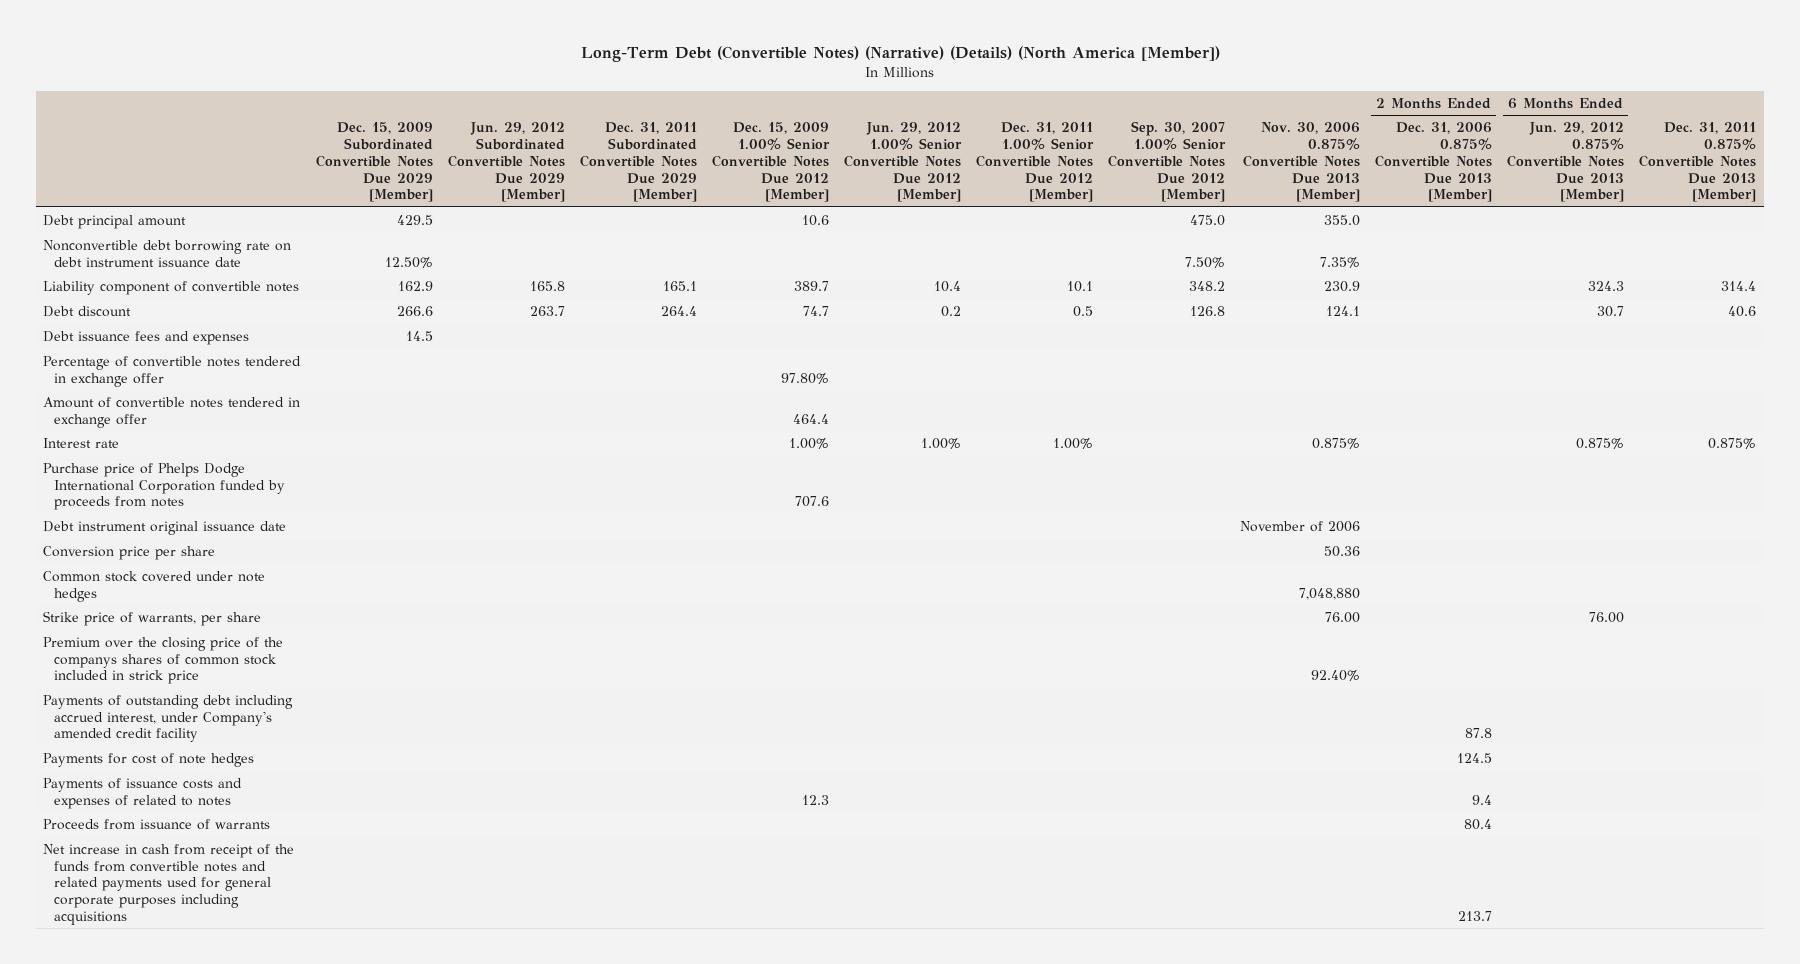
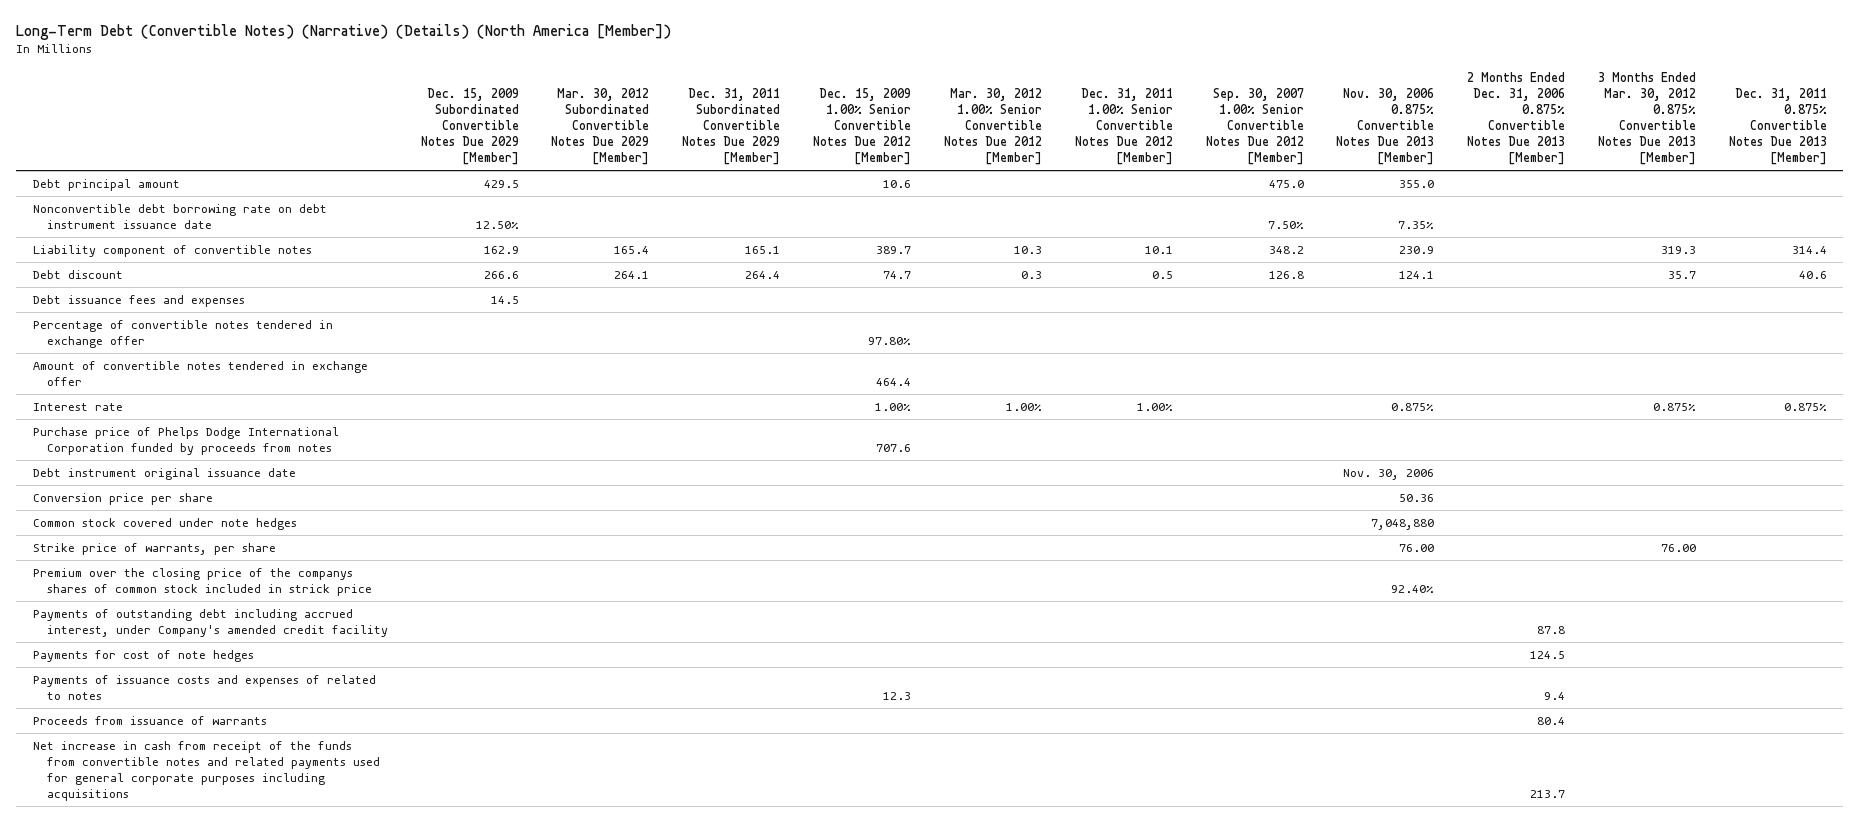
- | Dec. 15, 2009 Subordinated Convertible Notes Due 2029 [Member] | Jun. 29, 2012 Subordinated Convertible Notes Due 2029 [Member] | Dec. 31, 2011 Subordinated Convertible Notes Due 2029 [Member] | Dec. 15, 2009 1.00% Senior Convertible Notes Due 2012 [Member] | Jun. 29, 2012 1.00% Senior Convertible Notes Due 2012 [Member] | Dec. 31, 2011 1.00% Senior Convertible Notes Due 2012 [Member] | Sep. 30, 2007 1.00% Senior Convertible Notes Due 2012 [Member] | Nov. 30, 2006 0.875% Convertible Notes Due 2013 [Member] | 2 Months Ended Dec. 31, 2006 0.875% Convertible Notes Due 2013 [Member] | 6 Months Ended Jun. 29, 2012 0.875% Convertible Notes Due 2013 [Member] | Dec. 31, 2011 0.875% Convertible Notes Due 2013 [Member]
+ | Dec. 15, 2009 Subordinated Convertible Notes Due 2029 [Member] | Mar. 30, 2012 Subordinated Convertible Notes Due 2029 [Member] | Dec. 31, 2011 Subordinated Convertible Notes Due 2029 [Member] | Dec. 15, 2009 1.00% Senior Convertible Notes Due 2012 [Member] | Mar. 30, 2012 1.00% Senior Convertible Notes Due 2012 [Member] | Dec. 31, 2011 1.00% Senior Convertible Notes Due 2012 [Member] | Sep. 30, 2007 1.00% Senior Convertible Notes Due 2012 [Member] | Nov. 30, 2006 0.875% Convertible Notes Due 2013 [Member] | 2 Months Ended Dec. 31, 2006 0.875% Convertible Notes Due 2013 [Member] | 3 Months Ended Mar. 30, 2012 0.875% Convertible Notes Due 2013 [Member] | Dec. 31, 2011 0.875% Convertible Notes Due 2013 [Member]
- Debt instrument original issuance date | | | | | | | | November of 2006 | | |
+ Debt instrument original issuance date | | | | | | | | Nov. 30, 2006 | | |

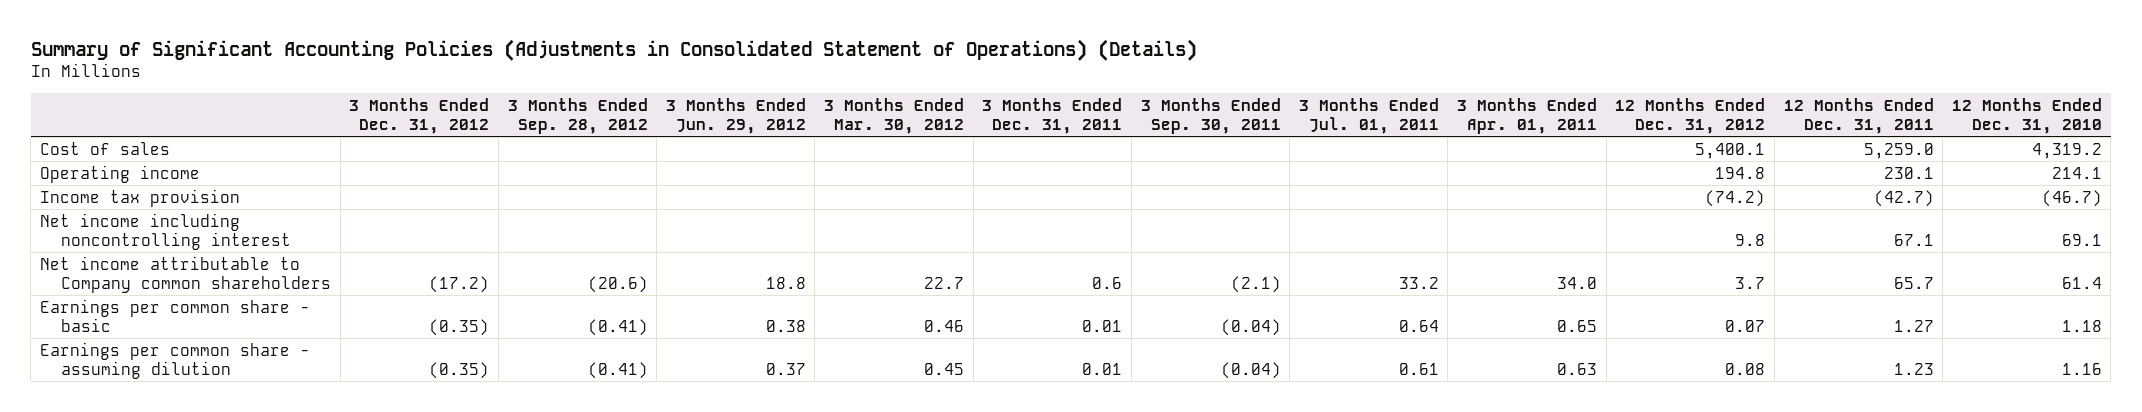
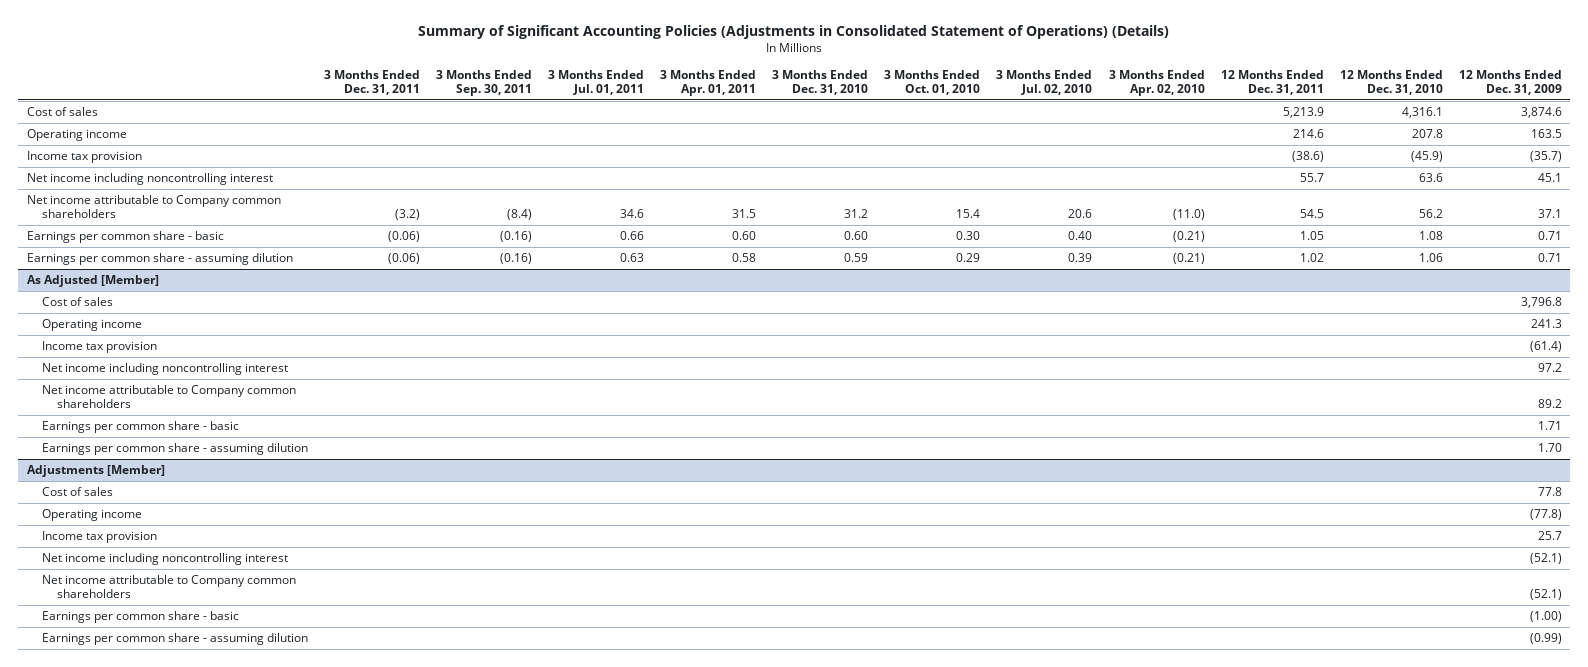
- | 3 Months Ended Dec. 31, 2012 | 3 Months Ended Sep. 28, 2012 | 3 Months Ended Jun. 29, 2012 | 3 Months Ended Mar. 30, 2012 | 3 Months Ended Dec. 31, 2011 | 3 Months Ended Sep. 30, 2011 | 3 Months Ended Jul. 01, 2011 | 3 Months Ended Apr. 01, 2011 | 12 Months Ended Dec. 31, 2012 | 12 Months Ended Dec. 31, 2011 | 12 Months Ended Dec. 31, 2010
+ | 3 Months Ended Dec. 31, 2011 | 3 Months Ended Sep. 30, 2011 | 3 Months Ended Jul. 01, 2011 | 3 Months Ended Apr. 01, 2011 | 3 Months Ended Dec. 31, 2010 | 3 Months Ended Oct. 01, 2010 | 3 Months Ended Jul. 02, 2010 | 3 Months Ended Apr. 02, 2010 | 12 Months Ended Dec. 31, 2011 | 12 Months Ended Dec. 31, 2010 | 12 Months Ended Dec. 31, 2009
- Cost of sales | | | | | | | | | 5,400.1 | 5,259.0 | 4,319.2
- Operating income | | | | | | | | | 194.8 | 230.1 | 214.1
- Income tax provision | | | | | | | | | (74.2) | (42.7) | (46.7)
- Net income including noncontrolling interest | | | | | | | | | 9.8 | 67.1 | 69.1
- Net income attributable to Company common shareholders | (17.2) | (20.6) | 18.8 | 22.7 | 0.6 | (2.1) | 33.2 | 34.0 | 3.7 | 65.7 | 61.4
- Earnings per common share - basic | (0.35) | (0.41) | 0.38 | 0.46 | 0.01 | (0.04) | 0.64 | 0.65 | 0.07 | 1.27 | 1.18
- Earnings per common share - assuming dilution | (0.35) | (0.41) | 0.37 | 0.45 | 0.01 | (0.04) | 0.61 | 0.63 | 0.08 | 1.23 | 1.16
+ Cost of sales | | | | | | | | | 5,213.9 | 4,316.1 | 3,874.6
+ Operating income | | | | | | | | | 214.6 | 207.8 | 163.5
+ Income tax provision | | | | | | | | | (38.6) | (45.9) | (35.7)
+ Net income including noncontrolling interest | | | | | | | | | 55.7 | 63.6 | 45.1
+ Net income attributable to Company common shareholders | (3.2) | (8.4) | 34.6 | 31.5 | 31.2 | 15.4 | 20.6 | (11.0) | 54.5 | 56.2 | 37.1
+ Earnings per common share - basic | (0.06) | (0.16) | 0.66 | 0.60 | 0.60 | 0.30 | 0.40 | (0.21) | 1.05 | 1.08 | 0.71
+ Earnings per common share - assuming dilution | (0.06) | (0.16) | 0.63 | 0.58 | 0.59 | 0.29 | 0.39 | (0.21) | 1.02 | 1.06 | 0.71
+ As Adjusted [Member]
+ Cost of sales | | | | | | | | | | | 3,796.8
+ Operating income | | | | | | | | | | | 241.3
+ Income tax provision | | | | | | | | | | | (61.4)
+ Net income including noncontrolling interest | | | | | | | | | | | 97.2
+ Net income attributable to Company common shareholders | | | | | | | | | | | 89.2
+ Earnings per common share - basic | | | | | | | | | | | 1.71
+ Earnings per common share - assuming dilution | | | | | | | | | | | 1.70
+ Adjustments [Member]
+ Cost of sales | | | | | | | | | | | 77.8
+ Operating income | | | | | | | | | | | (77.8)
+ Income tax provision | | | | | | | | | | | 25.7
+ Net income including noncontrolling interest | | | | | | | | | | | (52.1)
+ Net income attributable to Company common shareholders | | | | | | | | | | | (52.1)
+ Earnings per common share - basic | | | | | | | | | | | (1.00)
+ Earnings per common share - assuming dilution | | | | | | | | | | | (0.99)

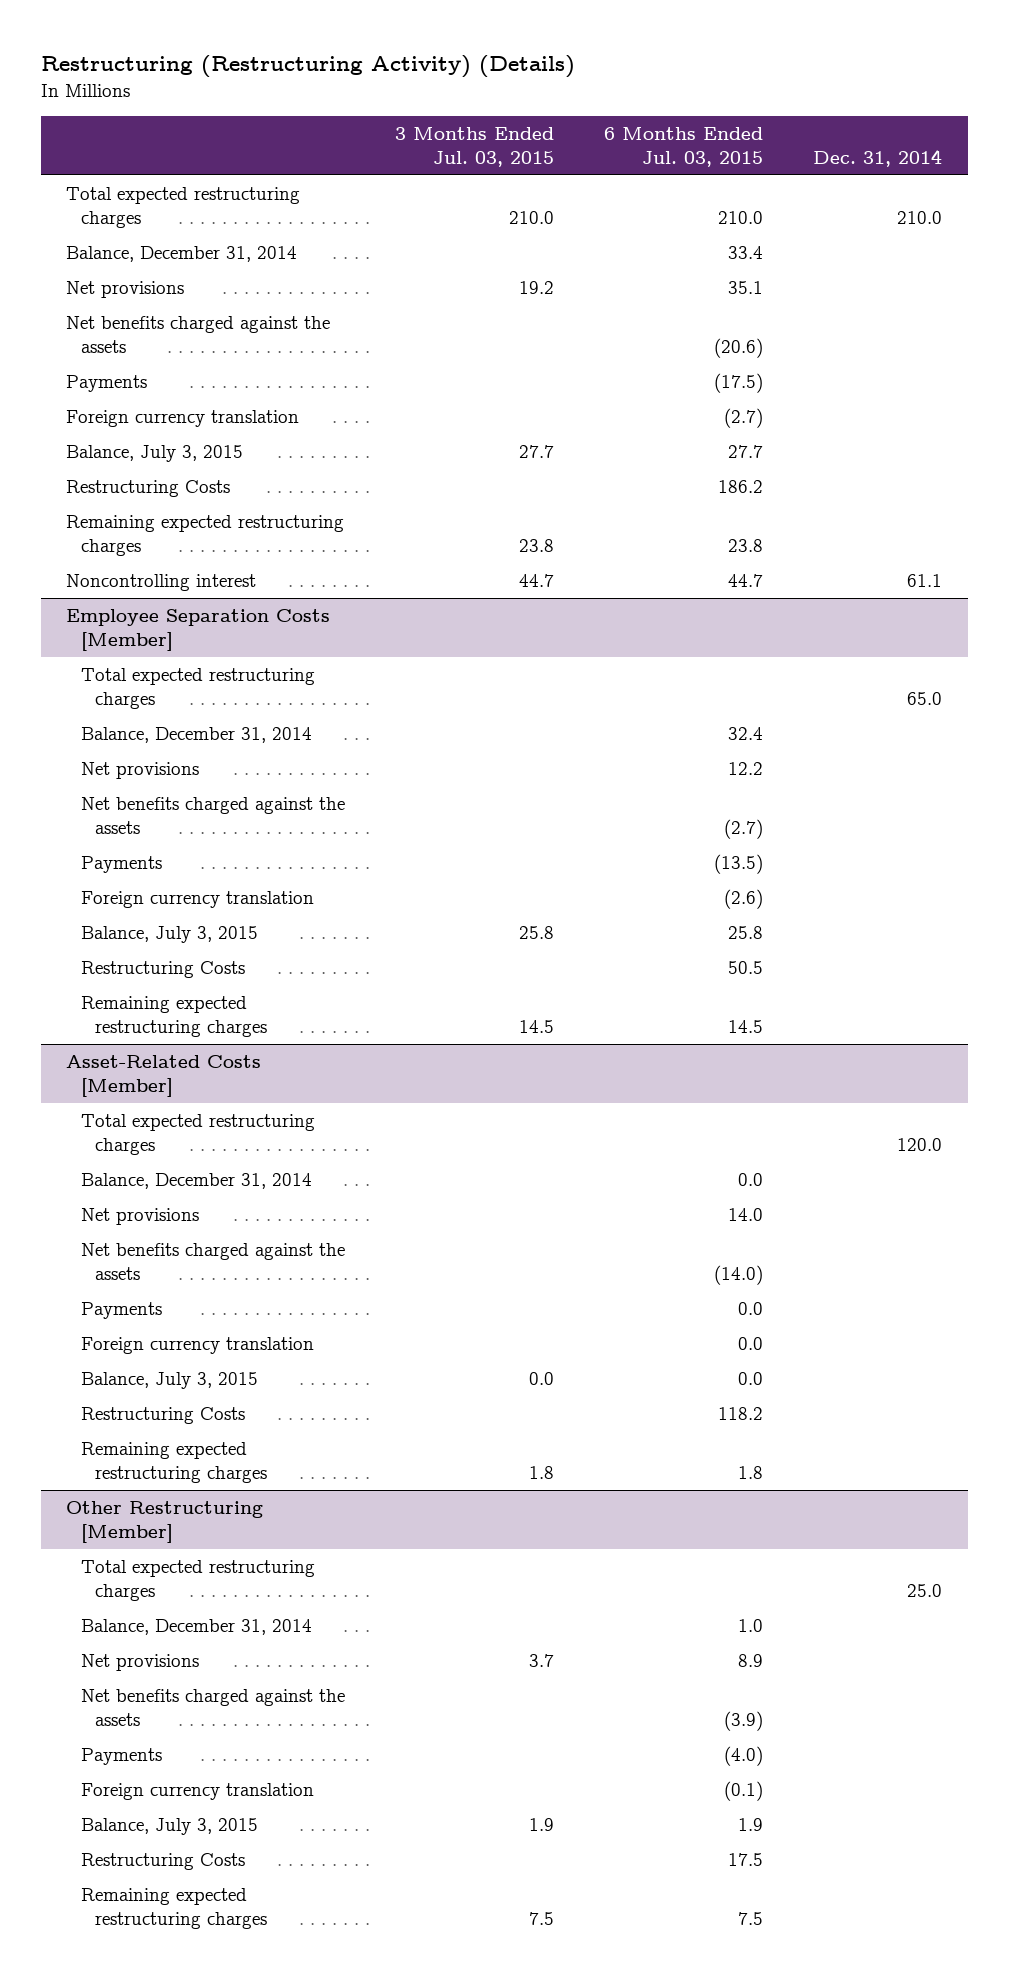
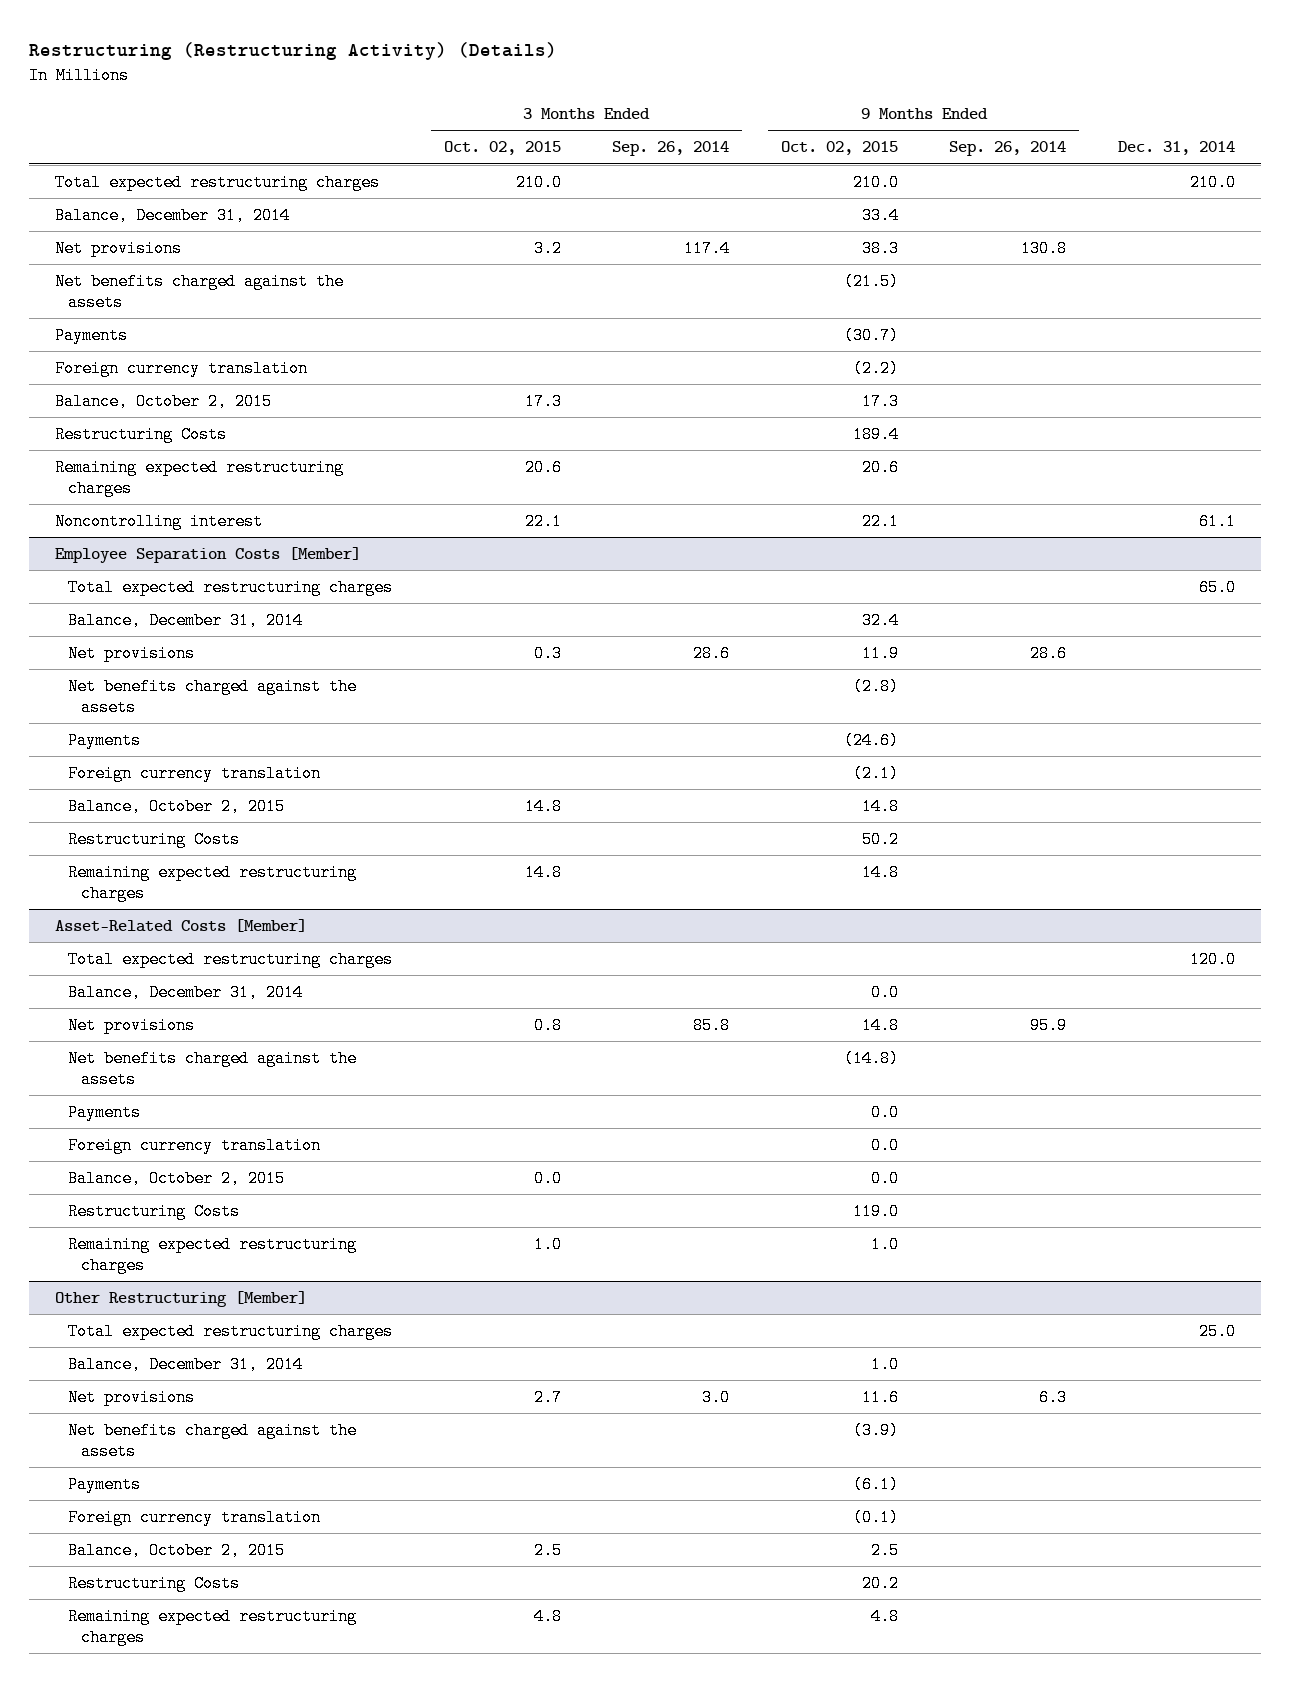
- | 3 Months Ended Jul. 03, 2015 | 6 Months Ended Jul. 03, 2015 | Dec. 31, 2014
+ | 3 Months Ended Oct. 02, 2015 | 3 Months Ended Sep. 26, 2014 | 9 Months Ended Oct. 02, 2015 | 9 Months Ended Sep. 26, 2014 | Dec. 31, 2014
- Balance, July 3, 2015 | 27.7 | 27.7 |
+ Balance, October 2, 2015 | 17.3 | | 17.3 | |
@ Employee Separation Costs [Member]
- Balance, July 3, 2015 | 25.8 | 25.8 |
+ Balance, October 2, 2015 | 14.8 | | 14.8 | |
@ Asset-Related Costs [Member]
- Balance, July 3, 2015 | 0.0 | 0.0 |
+ Balance, October 2, 2015 | 0.0 | | 0.0 | |
@ Other Restructuring [Member]
- Balance, July 3, 2015 | 1.9 | 1.9 |
+ Balance, October 2, 2015 | 2.5 | | 2.5 | |

